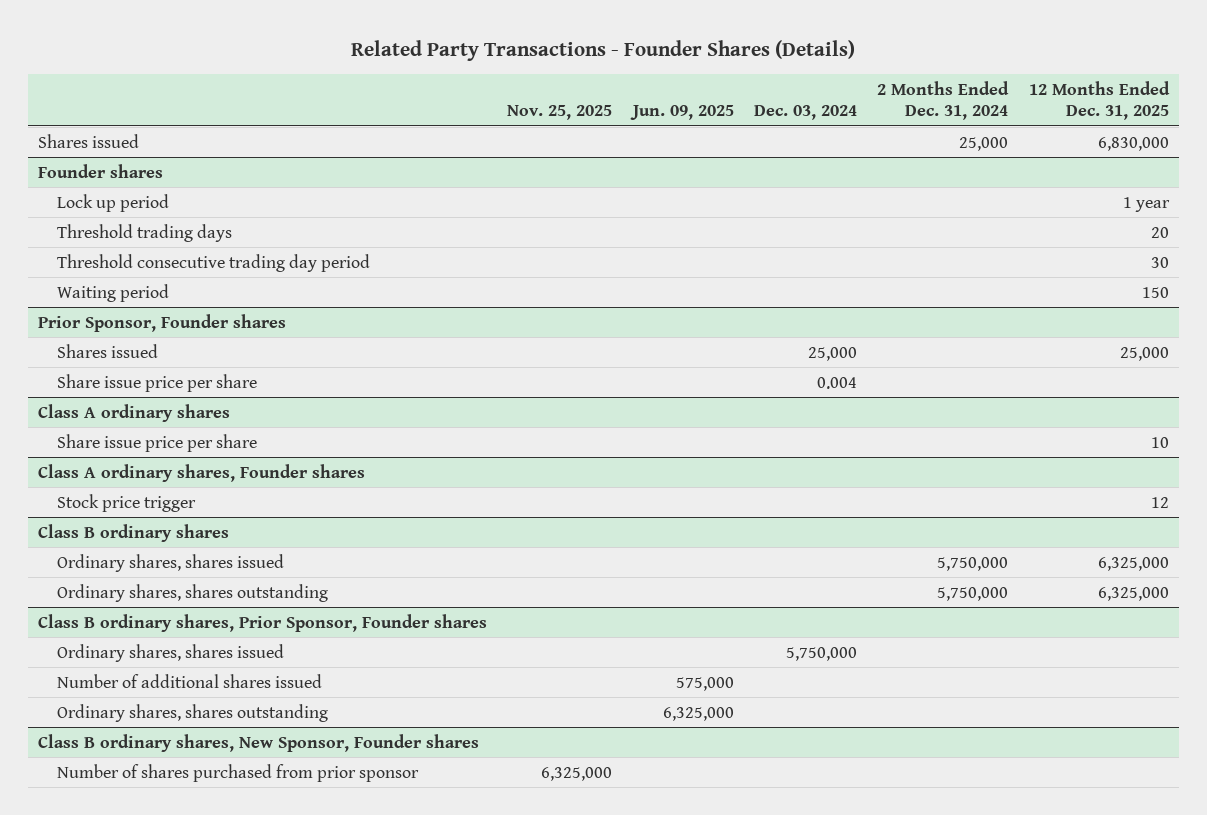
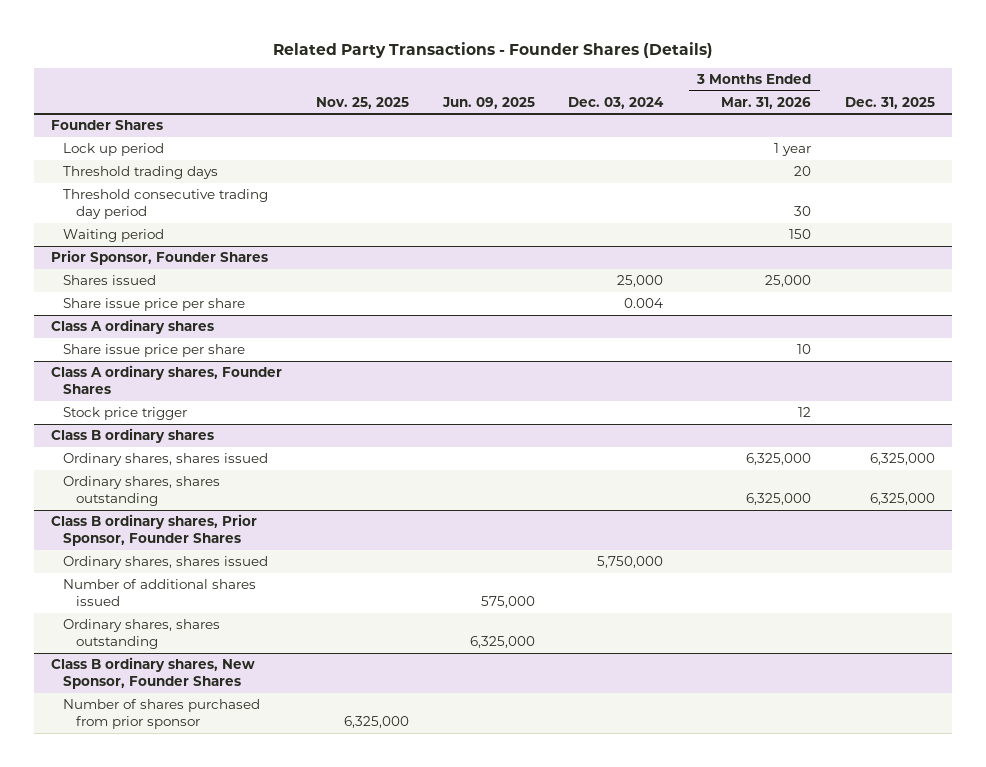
- | Nov. 25, 2025 | Jun. 09, 2025 | Dec. 03, 2024 | 2 Months Ended Dec. 31, 2024 | 12 Months Ended Dec. 31, 2025
+ | Nov. 25, 2025 | Jun. 09, 2025 | Dec. 03, 2024 | 3 Months Ended Mar. 31, 2026 | Dec. 31, 2025
- Shares issued | | | | 25,000 | 6,830,000
- Founder shares
+ Founder Shares
- Prior Sponsor, Founder shares
+ Prior Sponsor, Founder Shares
- Class A ordinary shares, Founder shares
+ Class A ordinary shares, Founder Shares
- Class B ordinary shares, Prior Sponsor, Founder shares
+ Class B ordinary shares, Prior Sponsor, Founder Shares
- Class B ordinary shares, New Sponsor, Founder shares
+ Class B ordinary shares, New Sponsor, Founder Shares

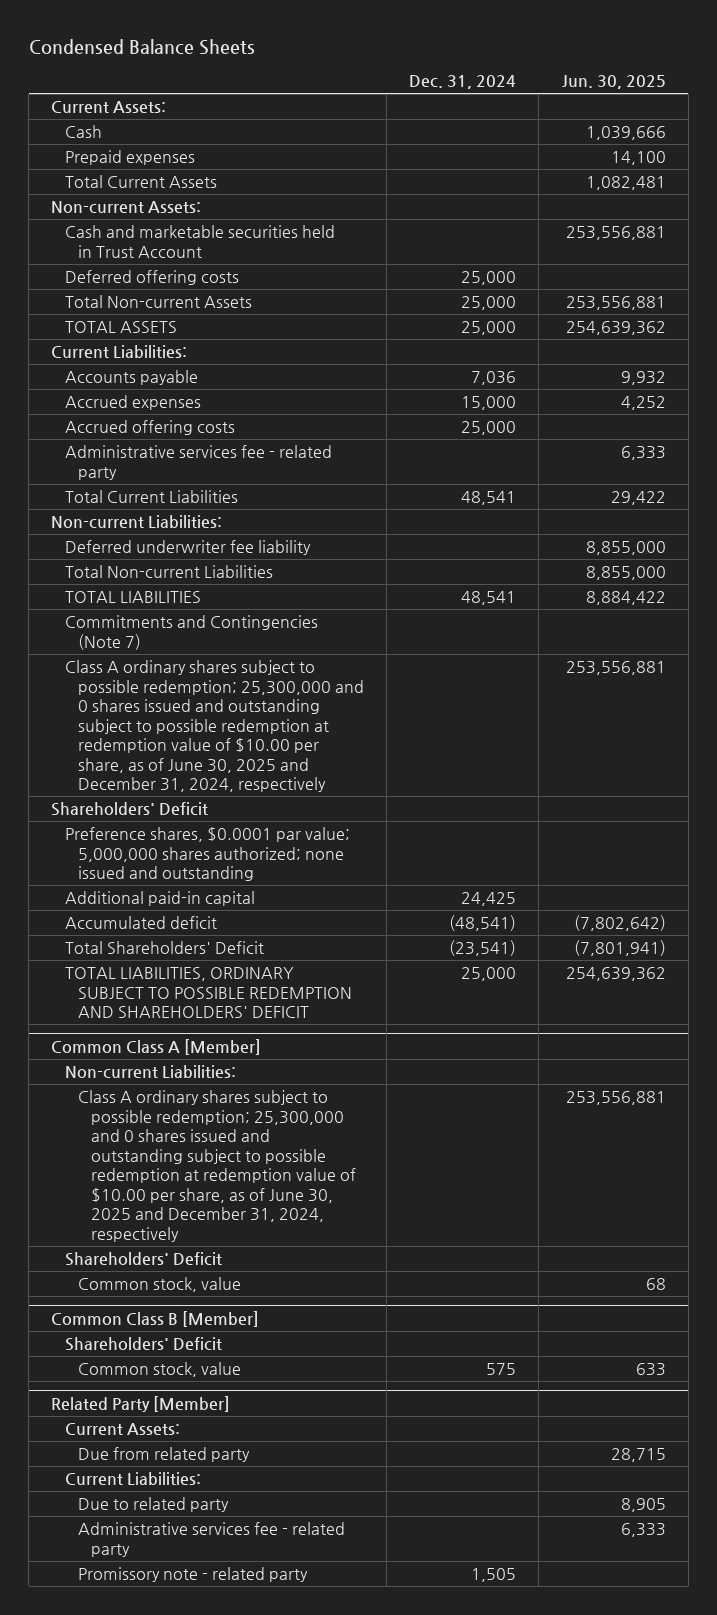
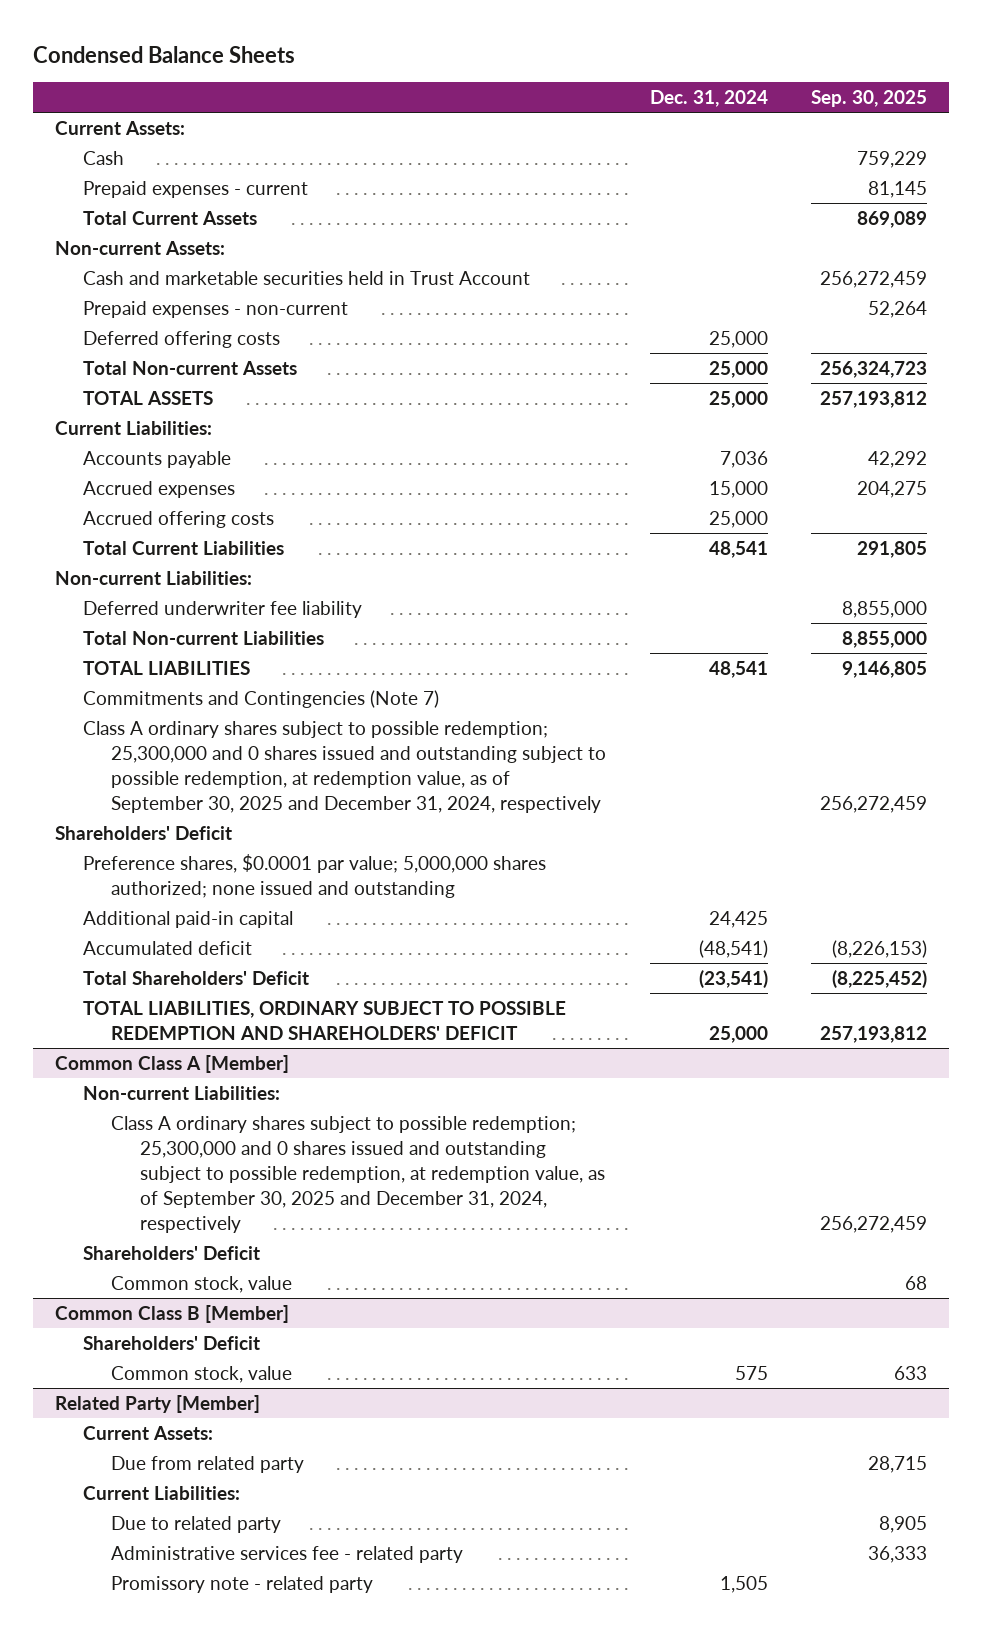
- | Dec. 31, 2024 | Jun. 30, 2025
+ | Dec. 31, 2024 | Sep. 30, 2025
- Prepaid expenses | | 14,100
+ Prepaid expenses - current | | 81,145
+ Prepaid expenses - non-current | | 52,264
- Administrative services fee - related party | | 6,333
- Class A ordinary shares subject to possible redemption; 25,300,000 and 0 shares issued and outstanding subject to possible redemption at redemption value of $10.00 per share, as of June 30, 2025 and December 31, 2024, respectively | | 253,556,881
+ Class A ordinary shares subject to possible redemption; 25,300,000 and 0 shares issued and outstanding subject to possible redemption, at redemption value, as of September 30, 2025 and December 31, 2024, respectively | | 256,272,459
@ Common Class A [Member]
- Class A ordinary shares subject to possible redemption; 25,300,000 and 0 shares issued and outstanding subject to possible redemption at redemption value of $10.00 per share, as of June 30, 2025 and December 31, 2024, respectively | | 253,556,881
+ Class A ordinary shares subject to possible redemption; 25,300,000 and 0 shares issued and outstanding subject to possible redemption, at redemption value, as of September 30, 2025 and December 31, 2024, respectively | | 256,272,459

